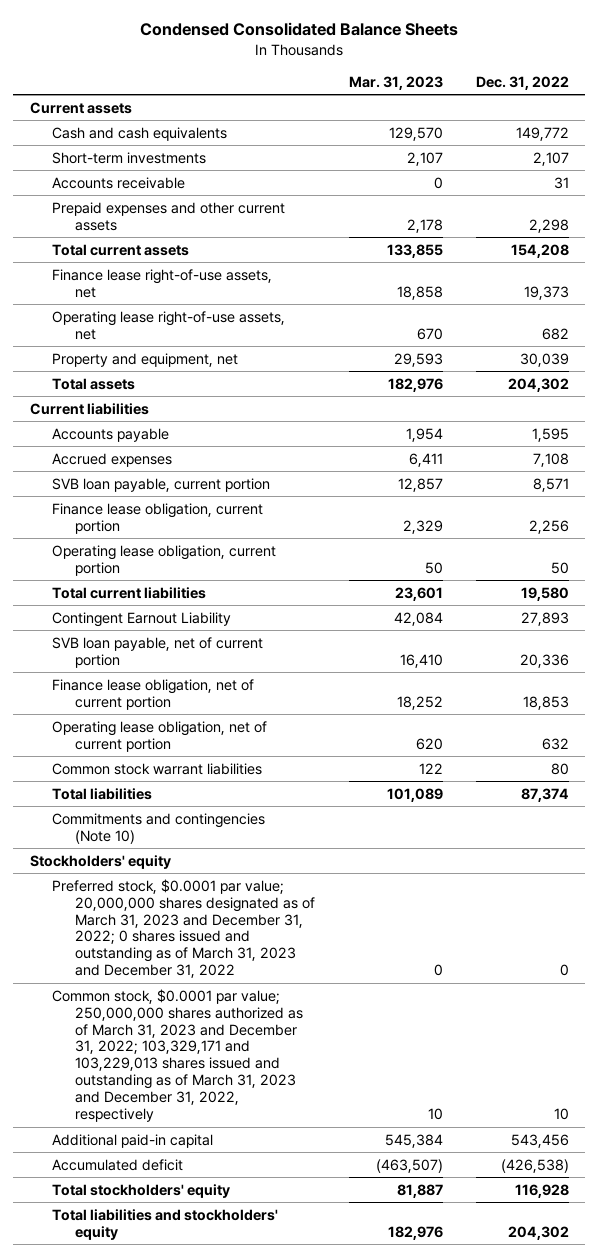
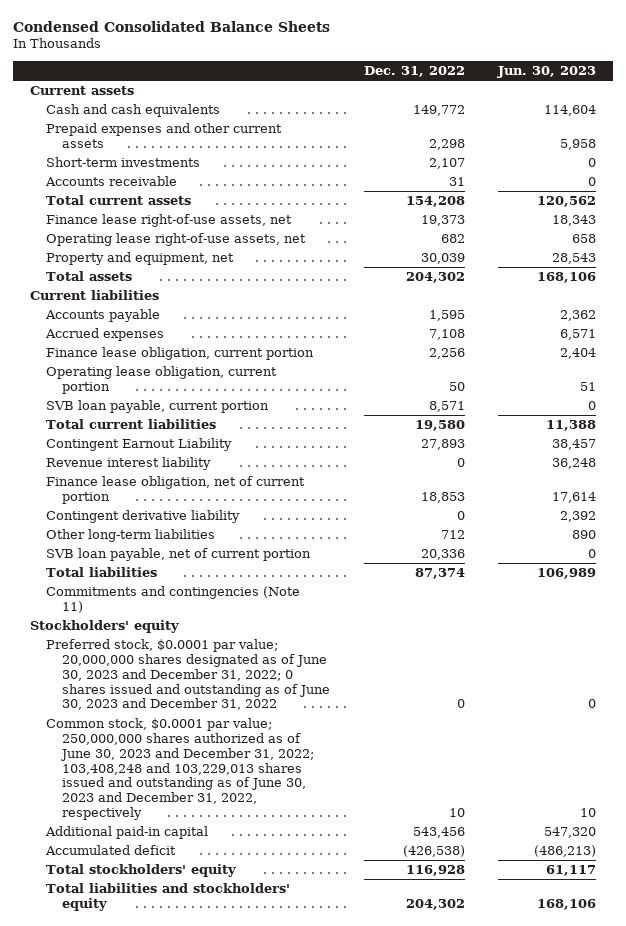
- | Mar. 31, 2023 | Dec. 31, 2022
+ | Dec. 31, 2022 | Jun. 30, 2023
moved up: Prepaid expenses and other current assets | 2,298 | 5,958
moved down: SVB loan payable, current portion | 8,571 | 0
+ Revenue interest liability | 0 | 36,248
- Operating lease obligation, net of current portion | 620 | 632
- Common stock warrant liabilities | 122 | 80
+ Contingent derivative liability | 0 | 2,392
+ Other long-term liabilities | 712 | 890
moved down: SVB loan payable, net of current portion | 20,336 | 0
- Commitments and contingencies (Note 10)
+ Commitments and contingencies (Note 11)
- Preferred stock, $0.0001 par value; 20,000,000 shares designated as of March 31, 2023 and December 31, 2022; 0 shares issued and outstanding as of March 31, 2023 and December 31, 2022 | 0 | 0
- Common stock, $0.0001 par value; 250,000,000 shares authorized as of March 31, 2023 and December 31, 2022; 103,329,171 and 103,229,013 shares issued and outstanding as of March 31, 2023 and December 31, 2022, respectively | 10 | 10
+ Preferred stock, $0.0001 par value; 20,000,000 shares designated as of June 30, 2023 and December 31, 2022; 0 shares issued and outstanding as of June 30, 2023 and December 31, 2022 | 0 | 0
+ Common stock, $0.0001 par value; 250,000,000 shares authorized as of June 30, 2023 and December 31, 2022; 103,408,248 and 103,229,013 shares issued and outstanding as of June 30, 2023 and December 31, 2022, respectively | 10 | 10

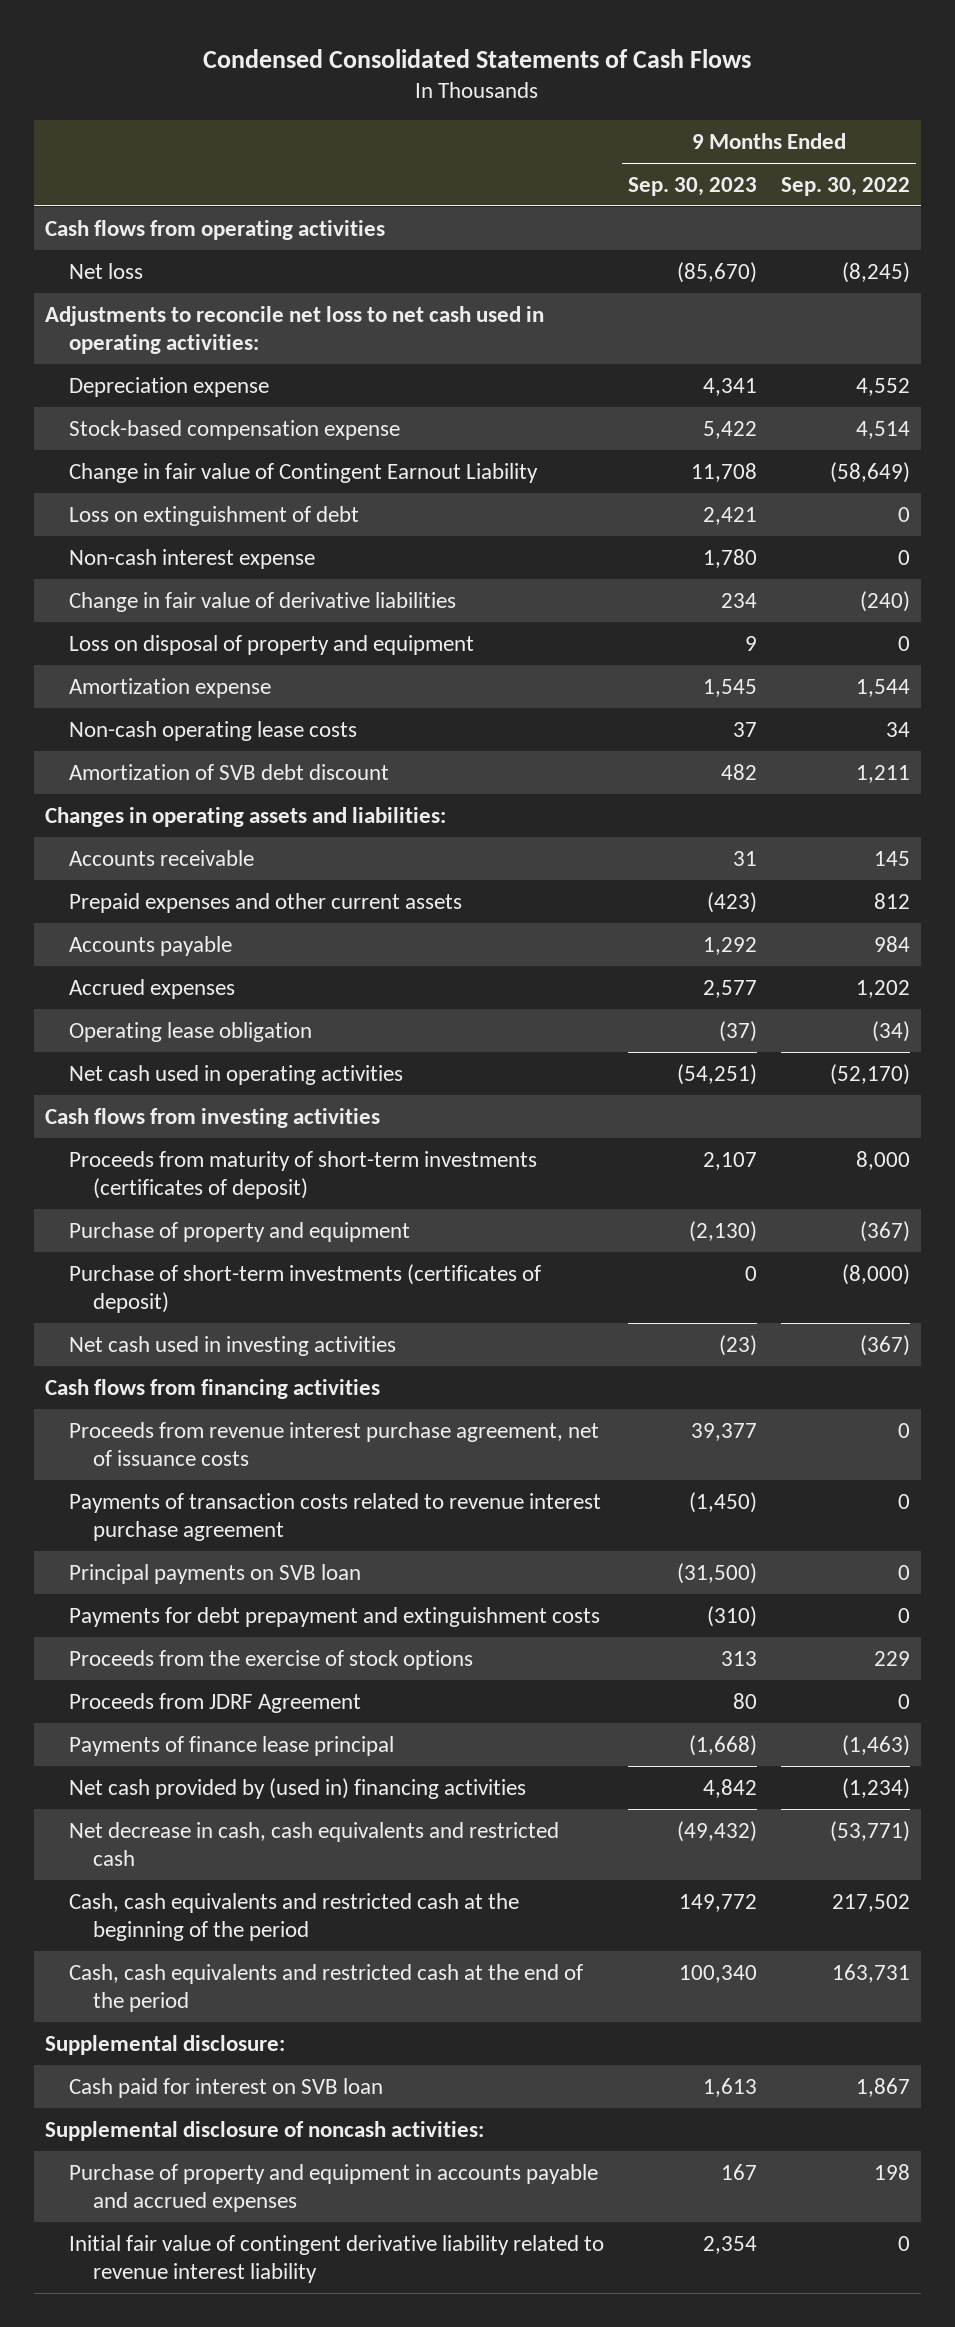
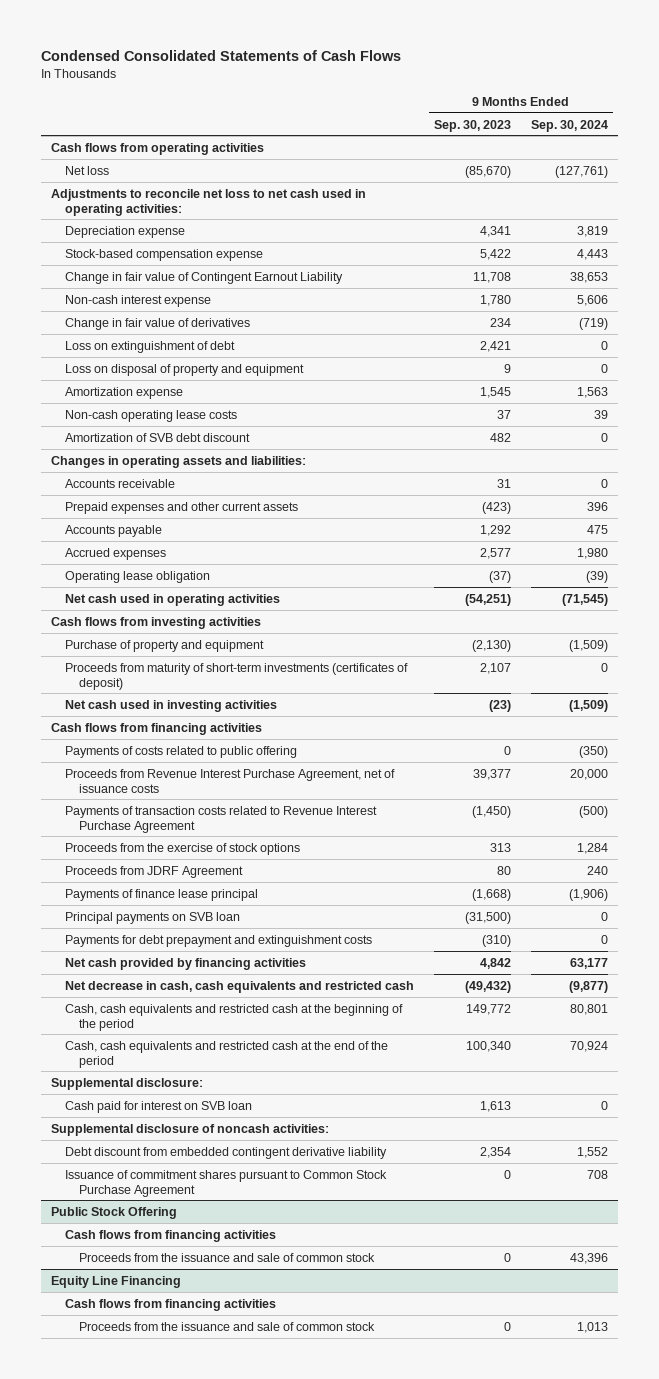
- | 9 Months Ended Sep. 30, 2023 | 9 Months Ended Sep. 30, 2022
+ | 9 Months Ended Sep. 30, 2023 | 9 Months Ended Sep. 30, 2024
- Change in fair value of derivative liabilities | 234 | (240)
+ Change in fair value of derivatives | 234 | (719)
moved down: Loss on extinguishment of debt | 2,421 | 0
- Purchase of short-term investments (certificates of deposit) | 0 | (8,000)
moved down: Proceeds from maturity of short-term investments (certificates of deposit) | 2,107 | 0
- Proceeds from revenue interest purchase agreement, net of issuance costs | 39,377 | 0
- Payments of transaction costs related to revenue interest purchase agreement | (1,450) | 0
+ Payments of costs related to public offering | 0 | (350)
+ Proceeds from Revenue Interest Purchase Agreement, net of issuance costs | 39,377 | 20,000
+ Payments of transaction costs related to Revenue Interest Purchase Agreement | (1,450) | (500)
- Net cash provided by (used in) financing activities | 4,842 | (1,234)
moved down: Principal payments on SVB loan | (31,500) | 0
moved down: Payments for debt prepayment and extinguishment costs | (310) | 0
+ Net cash provided by financing activities | 4,842 | 63,177
- Purchase of property and equipment in accounts payable and accrued expenses | 167 | 198
- Initial fair value of contingent derivative liability related to revenue interest liability | 2,354 | 0
+ Debt discount from embedded contingent derivative liability | 2,354 | 1,552
+ Issuance of commitment shares pursuant to Common Stock Purchase Agreement | 0 | 708
+ Public Stock Offering
+ Cash flows from financing activities
+ Proceeds from the issuance and sale of common stock | 0 | 43,396
+ Equity Line Financing
+ Cash flows from financing activities
+ Proceeds from the issuance and sale of common stock | 0 | 1,013

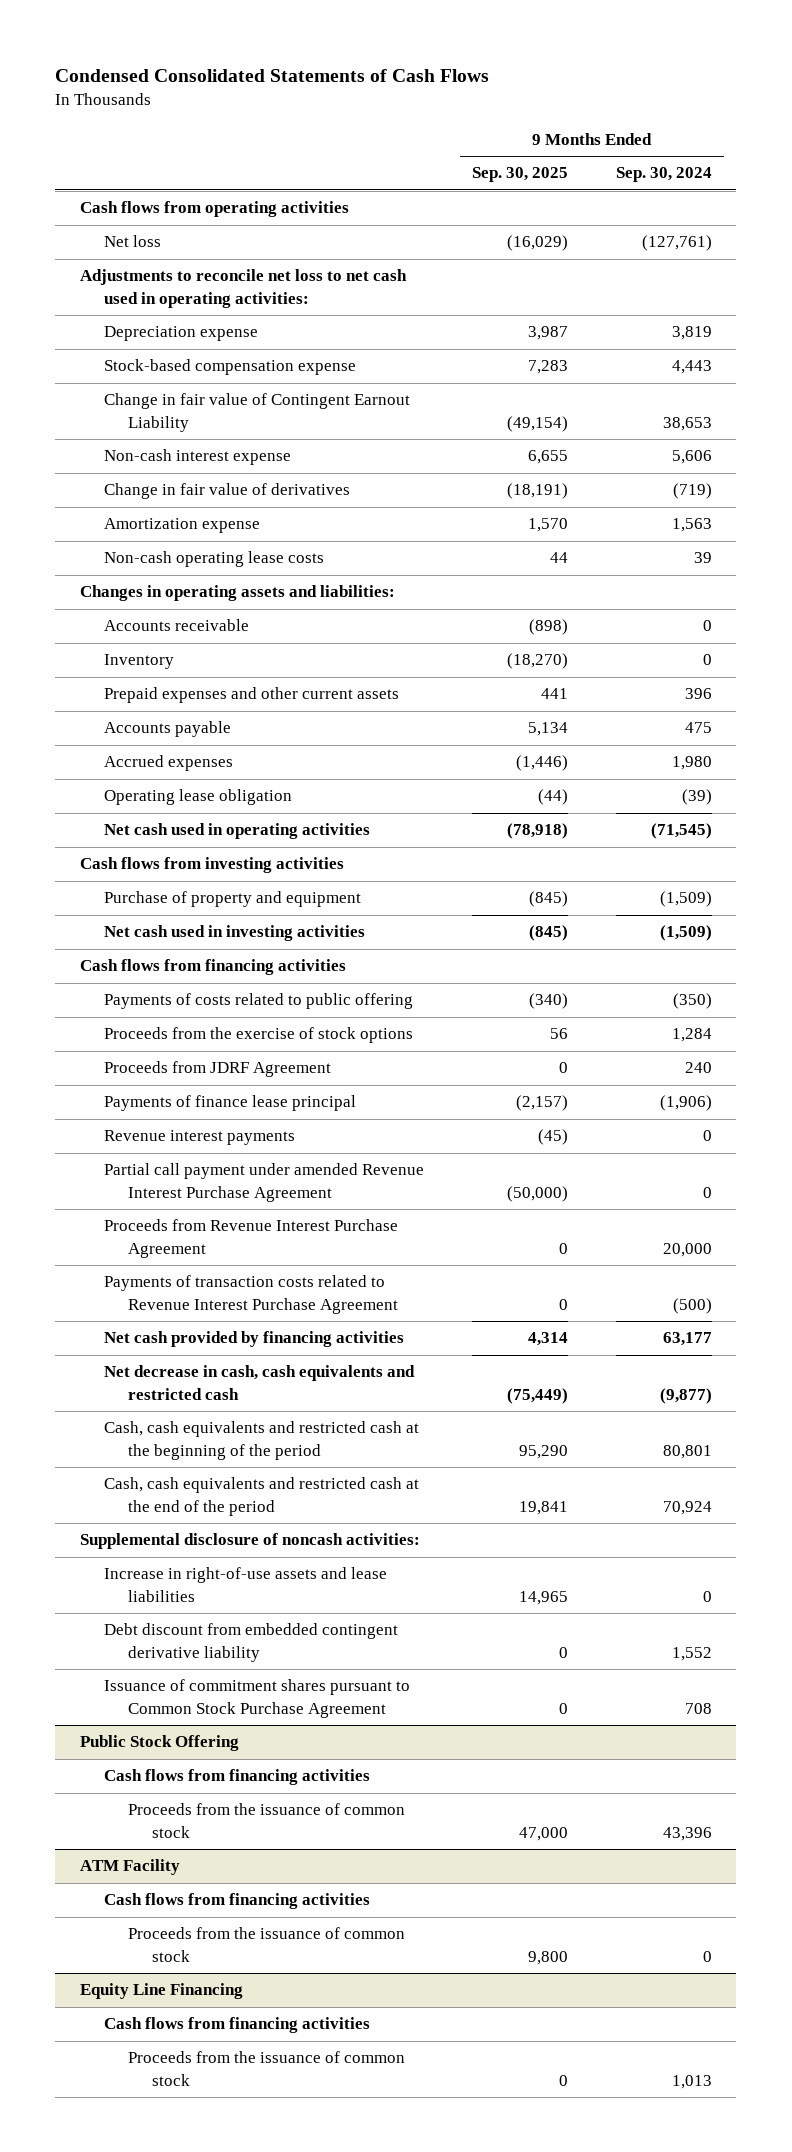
- | 9 Months Ended Sep. 30, 2023 | 9 Months Ended Sep. 30, 2024
+ | 9 Months Ended Sep. 30, 2025 | 9 Months Ended Sep. 30, 2024
- Loss on extinguishment of debt | 2,421 | 0
- Loss on disposal of property and equipment | 9 | 0
- Amortization of SVB debt discount | 482 | 0
+ Inventory | (18,270) | 0
- Proceeds from maturity of short-term investments (certificates of deposit) | 2,107 | 0
- Proceeds from Revenue Interest Purchase Agreement, net of issuance costs | 39,377 | 20,000
- Principal payments on SVB loan | (31,500) | 0
- Payments for debt prepayment and extinguishment costs | (310) | 0
+ Revenue interest payments | (45) | 0
+ Partial call payment under amended Revenue Interest Purchase Agreement | (50,000) | 0
+ Proceeds from Revenue Interest Purchase Agreement | 0 | 20,000
moved down: Payments of transaction costs related to Revenue Interest Purchase Agreement | 0 | (500)
- Supplemental disclosure:
- Cash paid for interest on SVB loan | 1,613 | 0
+ Increase in right-of-use assets and lease liabilities | 14,965 | 0
@ Public Stock Offering
- Proceeds from the issuance and sale of common stock | 0 | 43,396
+ Proceeds from the issuance of common stock | 47,000 | 43,396
+ ATM Facility
+ Cash flows from financing activities
+ Proceeds from the issuance of common stock | 9,800 | 0
@ Equity Line Financing
- Proceeds from the issuance and sale of common stock | 0 | 1,013
+ Proceeds from the issuance of common stock | 0 | 1,013

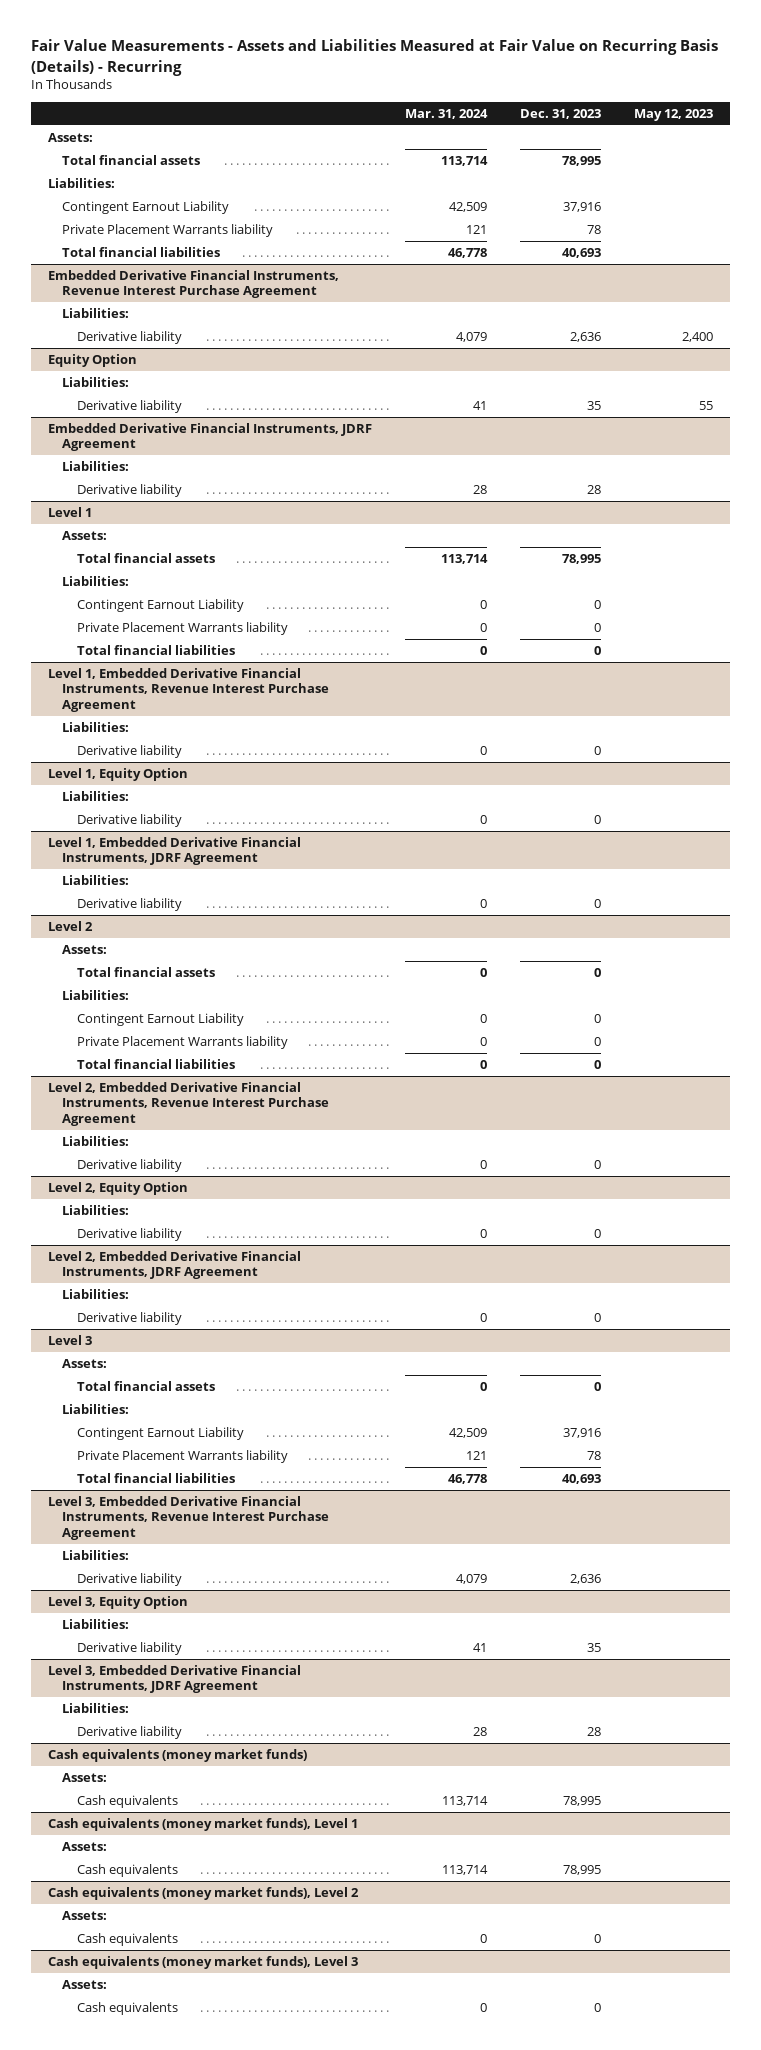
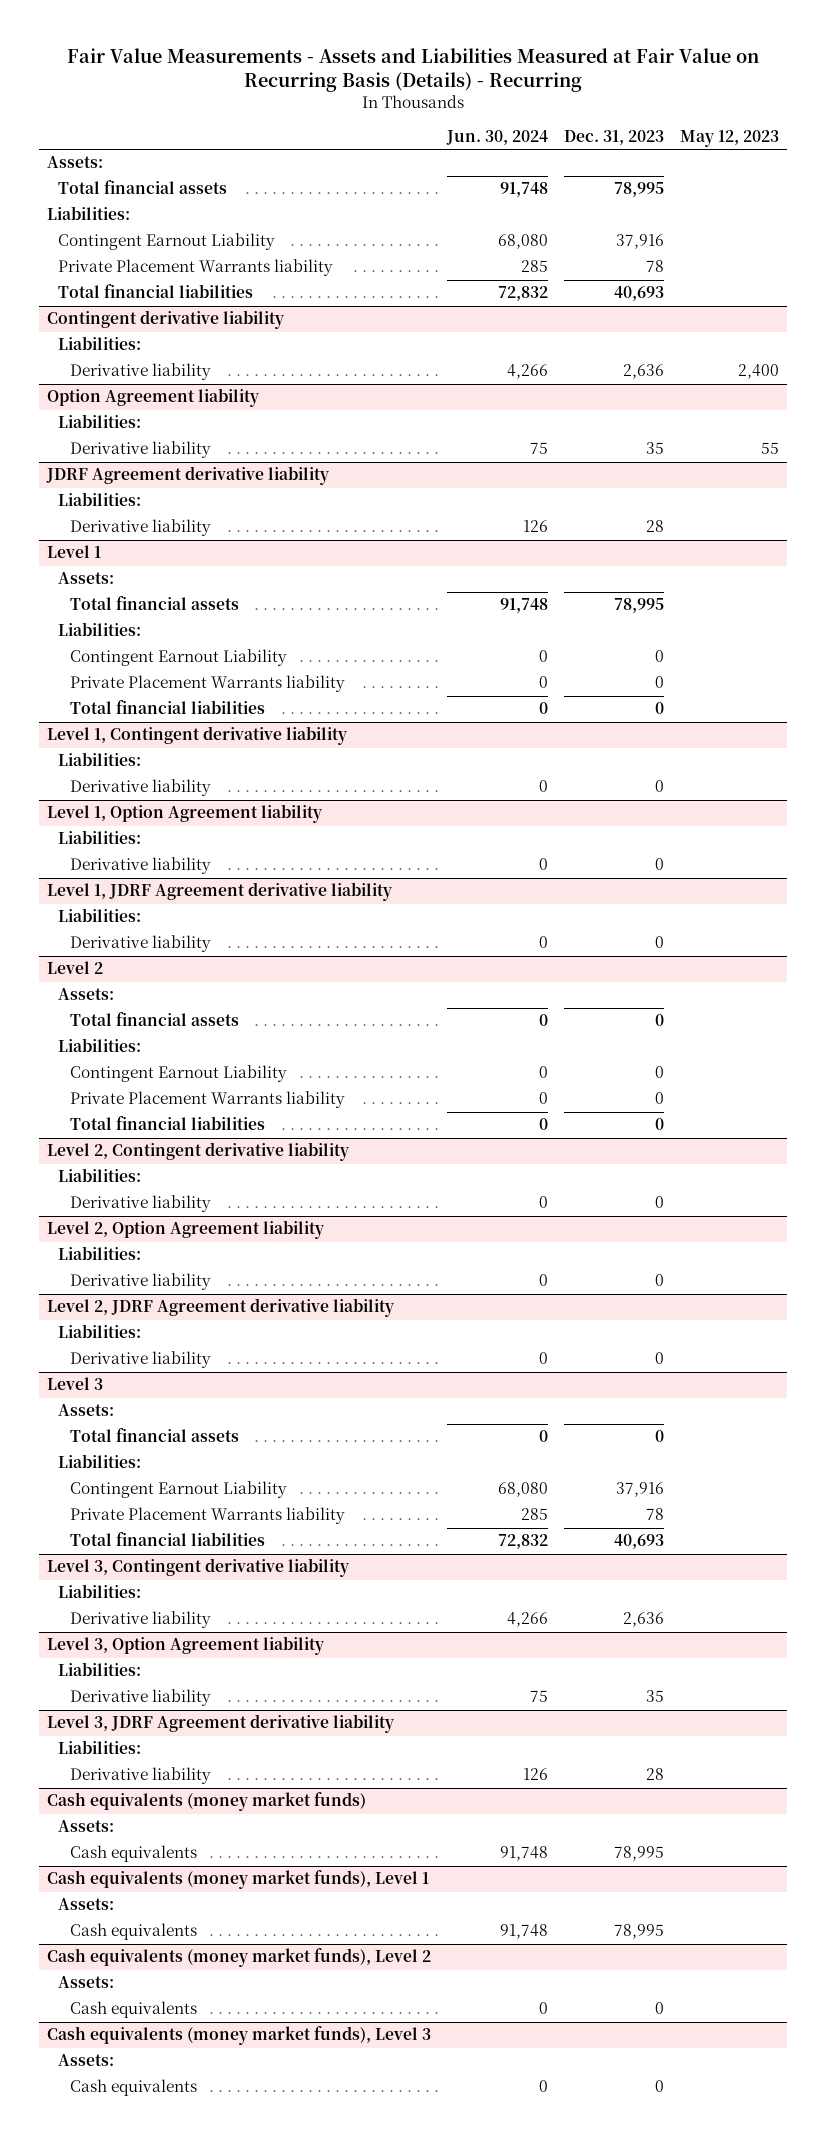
- | Mar. 31, 2024 | Dec. 31, 2023 | May 12, 2023
+ | Jun. 30, 2024 | Dec. 31, 2023 | May 12, 2023
- Embedded Derivative Financial Instruments, Revenue Interest Purchase Agreement
+ Contingent derivative liability
- Equity Option
+ Option Agreement liability
- Embedded Derivative Financial Instruments, JDRF Agreement
+ JDRF Agreement derivative liability
- Level 1, Embedded Derivative Financial Instruments, Revenue Interest Purchase Agreement
+ Level 1, Contingent derivative liability
- Level 1, Equity Option
+ Level 1, Option Agreement liability
- Level 1, Embedded Derivative Financial Instruments, JDRF Agreement
+ Level 1, JDRF Agreement derivative liability
- Level 2, Embedded Derivative Financial Instruments, Revenue Interest Purchase Agreement
+ Level 2, Contingent derivative liability
- Level 2, Equity Option
+ Level 2, Option Agreement liability
- Level 2, Embedded Derivative Financial Instruments, JDRF Agreement
+ Level 2, JDRF Agreement derivative liability
- Level 3, Embedded Derivative Financial Instruments, Revenue Interest Purchase Agreement
+ Level 3, Contingent derivative liability
- Level 3, Equity Option
+ Level 3, Option Agreement liability
- Level 3, Embedded Derivative Financial Instruments, JDRF Agreement
+ Level 3, JDRF Agreement derivative liability

